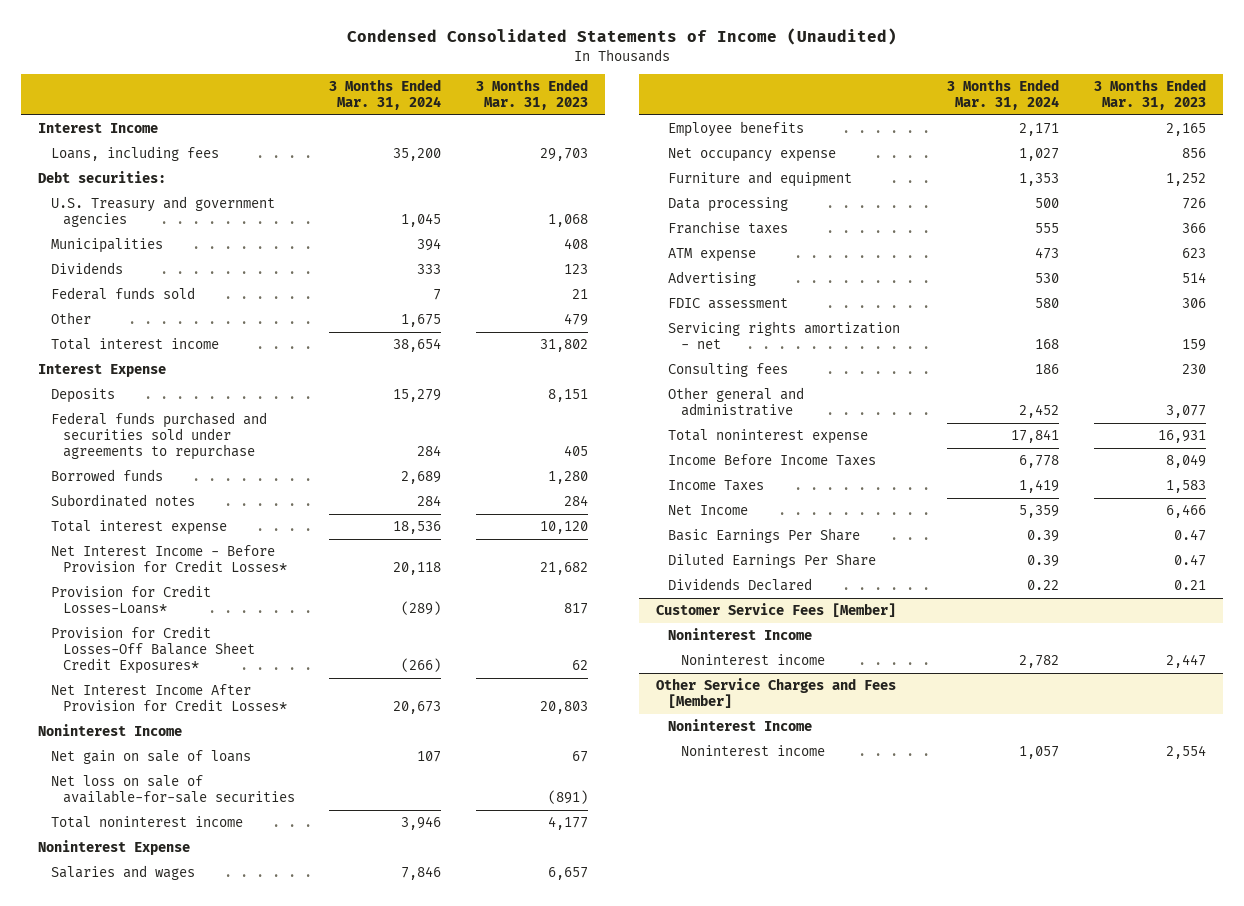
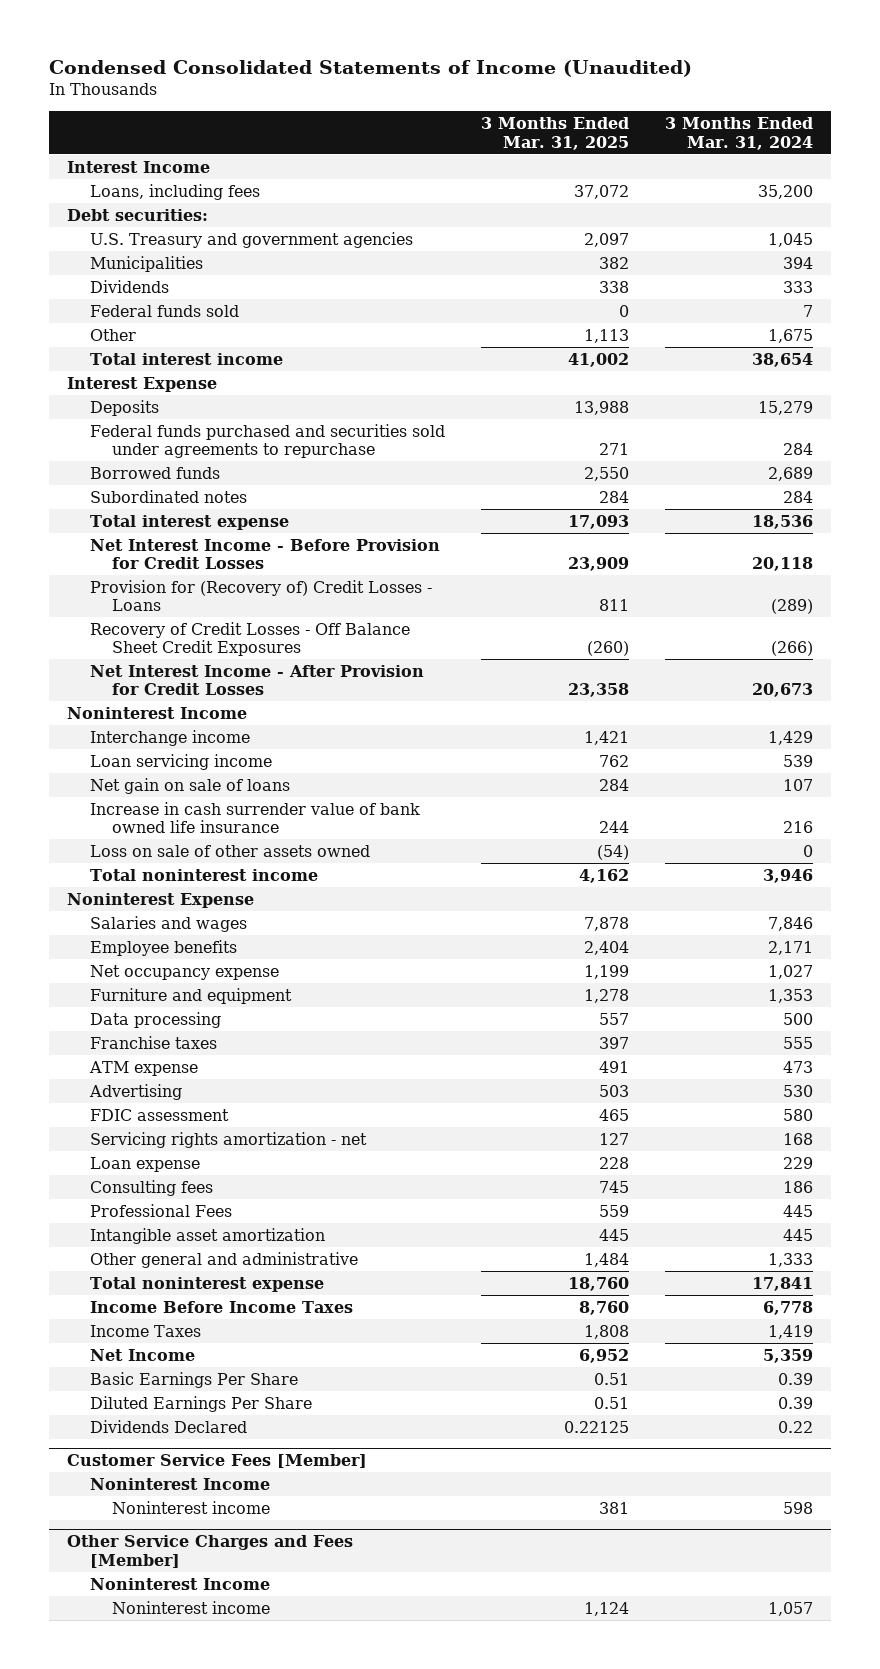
- | 3 Months Ended Mar. 31, 2024 | 3 Months Ended Mar. 31, 2023
+ | 3 Months Ended Mar. 31, 2025 | 3 Months Ended Mar. 31, 2024
- Net Interest Income - Before Provision for Credit Losses* | 20,118 | 21,682
- Provision for Credit Losses-Loans* | (289) | 817
- Provision for Credit Losses-Off Balance Sheet Credit Exposures* | (266) | 62
- Net Interest Income After Provision for Credit Losses* | 20,673 | 20,803
+ Net Interest Income - Before Provision for Credit Losses | 23,909 | 20,118
+ Provision for (Recovery of) Credit Losses - Loans | 811 | (289)
+ Recovery of Credit Losses - Off Balance Sheet Credit Exposures | (260) | (266)
+ Net Interest Income - After Provision for Credit Losses | 23,358 | 20,673
+ Interchange income | 1,421 | 1,429
+ Loan servicing income | 762 | 539
- Net loss on sale of available-for-sale securities | | (891)
+ Increase in cash surrender value of bank owned life insurance | 244 | 216
+ Loss on sale of other assets owned | (54) | 0
+ Loan expense | 228 | 229
- Other general and administrative | 2,452 | 3,077
+ Professional Fees | 559 | 445
+ Intangible asset amortization | 445 | 445
+ Other general and administrative | 1,484 | 1,333
@ Customer Service Fees [Member]
- Noninterest income | 2,782 | 2,447
+ Noninterest income | 381 | 598

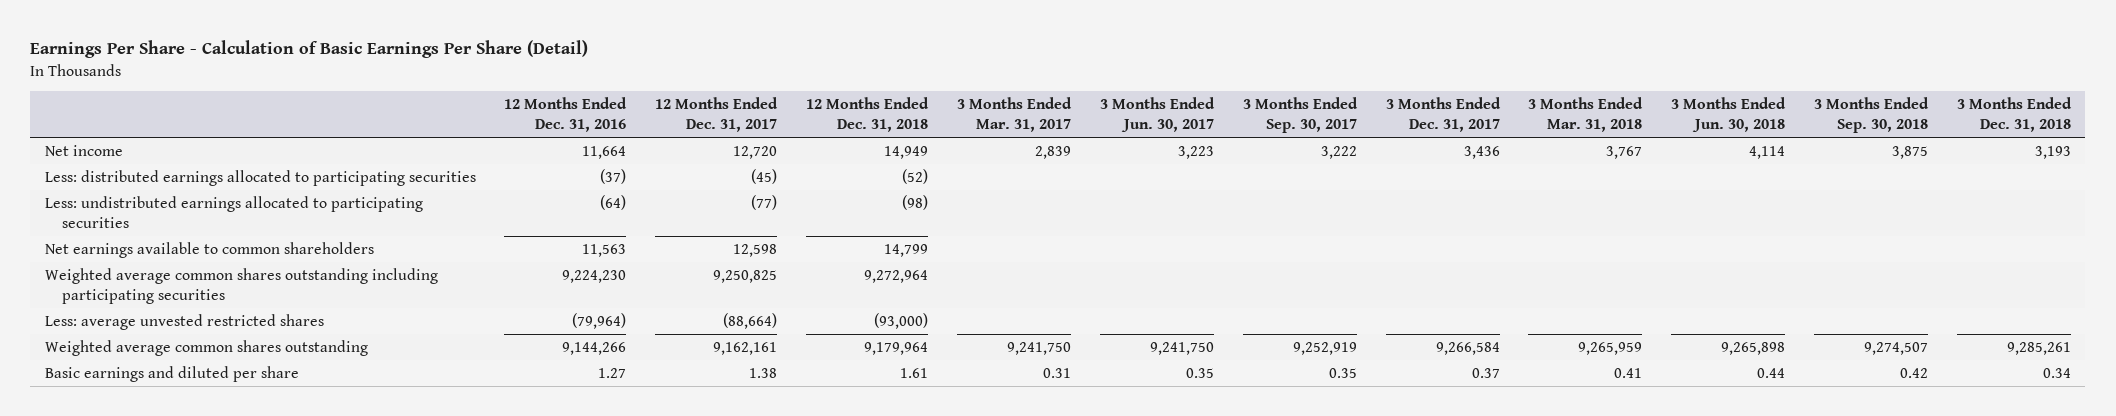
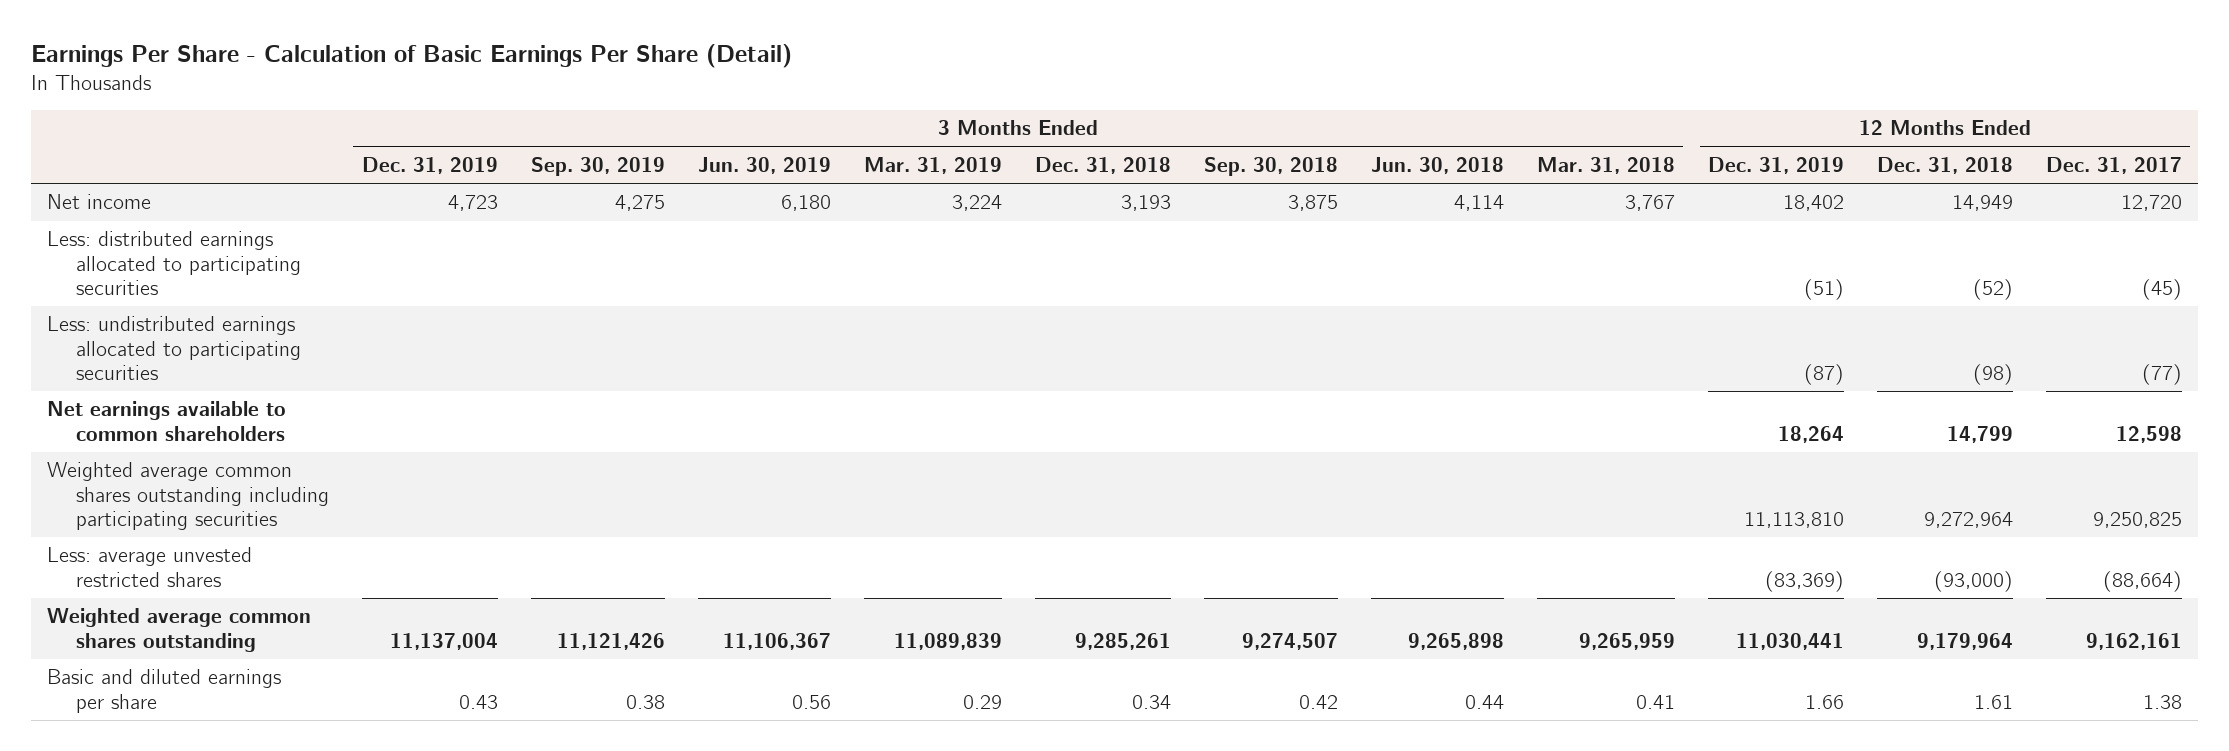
- | 12 Months Ended Dec. 31, 2016 | 12 Months Ended Dec. 31, 2017 | 12 Months Ended Dec. 31, 2018 | 3 Months Ended Mar. 31, 2017 | 3 Months Ended Jun. 30, 2017 | 3 Months Ended Sep. 30, 2017 | 3 Months Ended Dec. 31, 2017 | 3 Months Ended Mar. 31, 2018 | 3 Months Ended Jun. 30, 2018 | 3 Months Ended Sep. 30, 2018 | 3 Months Ended Dec. 31, 2018
+ | 3 Months Ended Dec. 31, 2019 | 3 Months Ended Sep. 30, 2019 | 3 Months Ended Jun. 30, 2019 | 3 Months Ended Mar. 31, 2019 | 3 Months Ended Dec. 31, 2018 | 3 Months Ended Sep. 30, 2018 | 3 Months Ended Jun. 30, 2018 | 3 Months Ended Mar. 31, 2018 | 12 Months Ended Dec. 31, 2019 | 12 Months Ended Dec. 31, 2018 | 12 Months Ended Dec. 31, 2017
- Basic earnings and diluted per share | 1.27 | 1.38 | 1.61 | 0.31 | 0.35 | 0.35 | 0.37 | 0.41 | 0.44 | 0.42 | 0.34
+ Basic and diluted earnings per share | 0.43 | 0.38 | 0.56 | 0.29 | 0.34 | 0.42 | 0.44 | 0.41 | 1.66 | 1.61 | 1.38

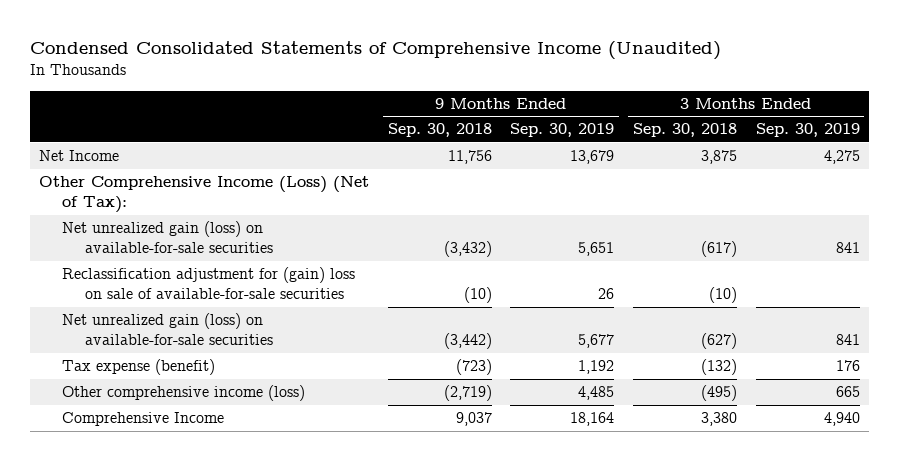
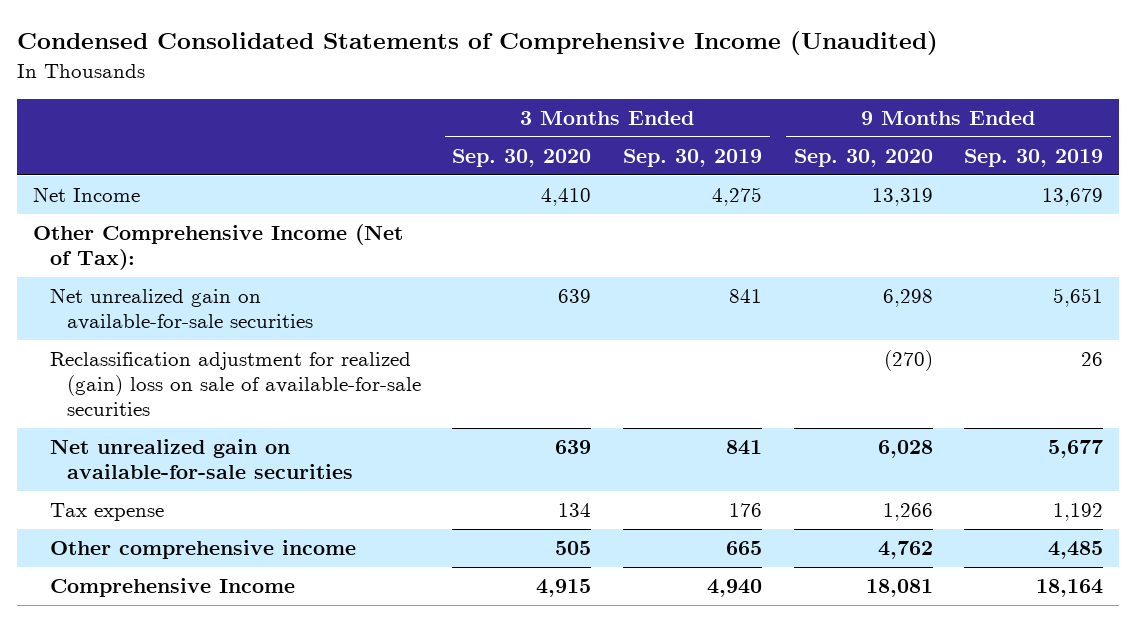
- | 9 Months Ended Sep. 30, 2018 | 9 Months Ended Sep. 30, 2019 | 3 Months Ended Sep. 30, 2018 | 3 Months Ended Sep. 30, 2019
+ | 3 Months Ended Sep. 30, 2020 | 3 Months Ended Sep. 30, 2019 | 9 Months Ended Sep. 30, 2020 | 9 Months Ended Sep. 30, 2019
- Other Comprehensive Income (Loss) (Net of Tax):
- Net unrealized gain (loss) on available-for-sale securities | (3,432) | 5,651 | (617) | 841
- Reclassification adjustment for (gain) loss on sale of available-for-sale securities | (10) | 26 | (10) |
- Net unrealized gain (loss) on available-for-sale securities | (3,442) | 5,677 | (627) | 841
- Tax expense (benefit) | (723) | 1,192 | (132) | 176
- Other comprehensive income (loss) | (2,719) | 4,485 | (495) | 665
+ Other Comprehensive Income (Net of Tax):
+ Net unrealized gain on available-for-sale securities | 639 | 841 | 6,298 | 5,651
+ Reclassification adjustment for realized (gain) loss on sale of available-for-sale securities | | | (270) | 26
+ Net unrealized gain on available-for-sale securities | 639 | 841 | 6,028 | 5,677
+ Tax expense | 134 | 176 | 1,266 | 1,192
+ Other comprehensive income | 505 | 665 | 4,762 | 4,485

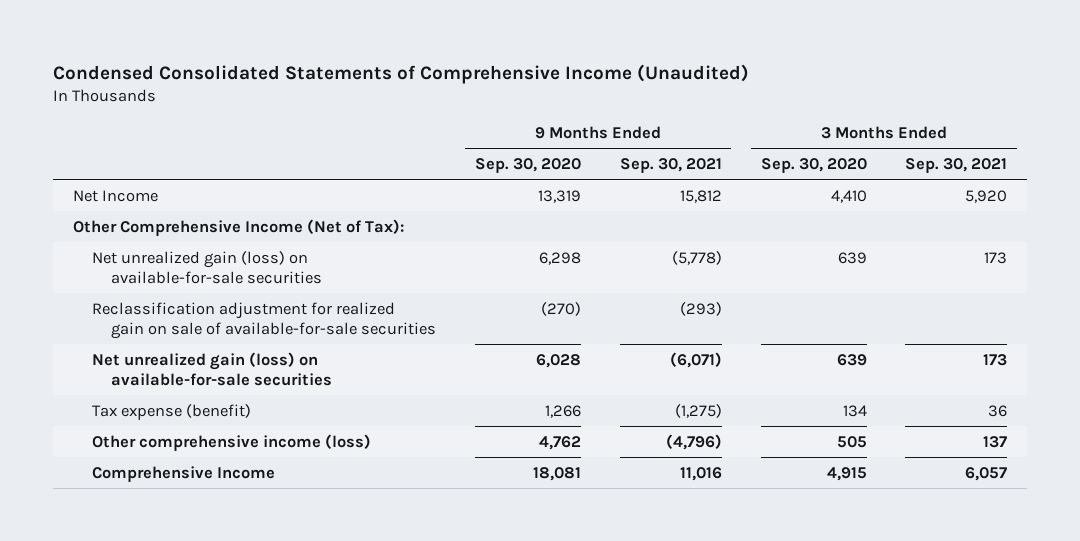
- | 3 Months Ended Sep. 30, 2020 | 3 Months Ended Sep. 30, 2019 | 9 Months Ended Sep. 30, 2020 | 9 Months Ended Sep. 30, 2019
+ | 9 Months Ended Sep. 30, 2020 | 9 Months Ended Sep. 30, 2021 | 3 Months Ended Sep. 30, 2020 | 3 Months Ended Sep. 30, 2021
- Net unrealized gain on available-for-sale securities | 639 | 841 | 6,298 | 5,651
- Reclassification adjustment for realized (gain) loss on sale of available-for-sale securities | | | (270) | 26
- Net unrealized gain on available-for-sale securities | 639 | 841 | 6,028 | 5,677
- Tax expense | 134 | 176 | 1,266 | 1,192
- Other comprehensive income | 505 | 665 | 4,762 | 4,485
+ Net unrealized gain (loss) on available-for-sale securities | 6,298 | (5,778) | 639 | 173
+ Reclassification adjustment for realized gain on sale of available-for-sale securities | (270) | (293) | |
+ Net unrealized gain (loss) on available-for-sale securities | 6,028 | (6,071) | 639 | 173
+ Tax expense (benefit) | 1,266 | (1,275) | 134 | 36
+ Other comprehensive income (loss) | 4,762 | (4,796) | 505 | 137

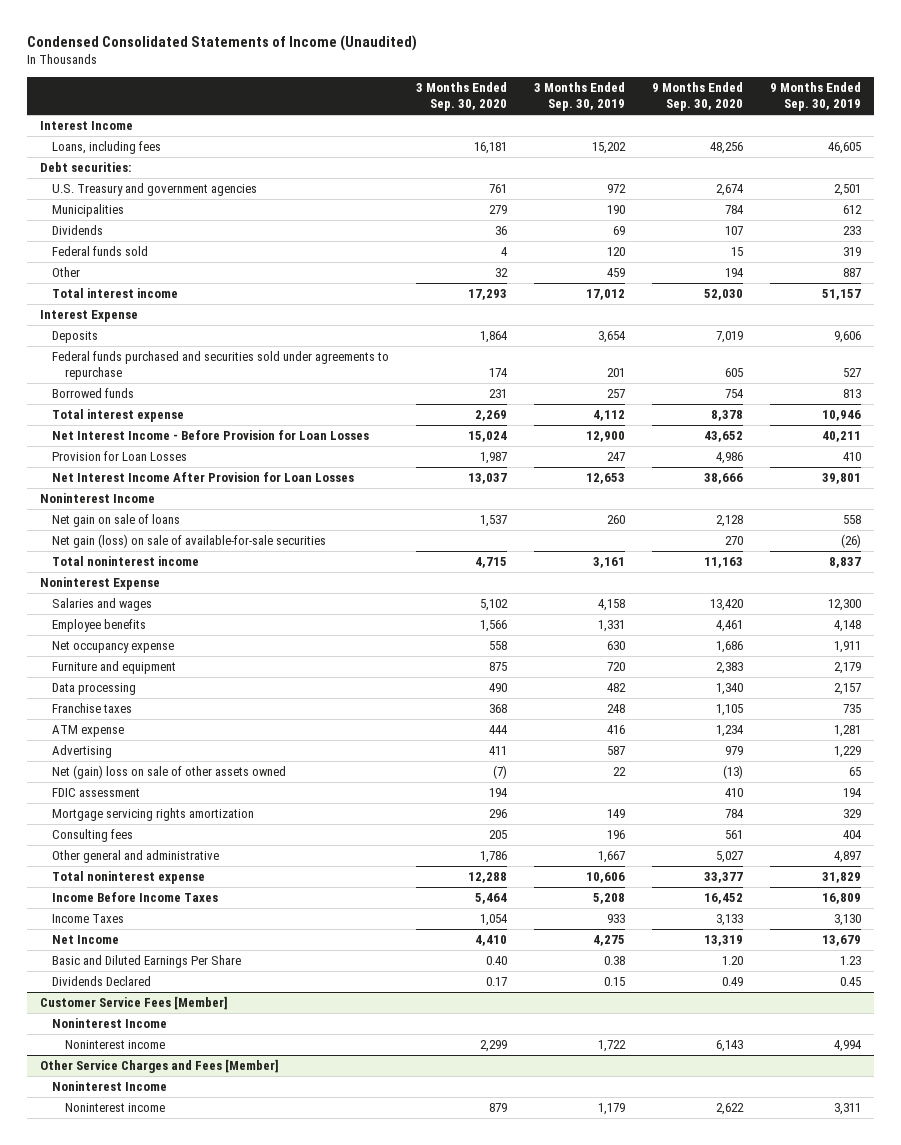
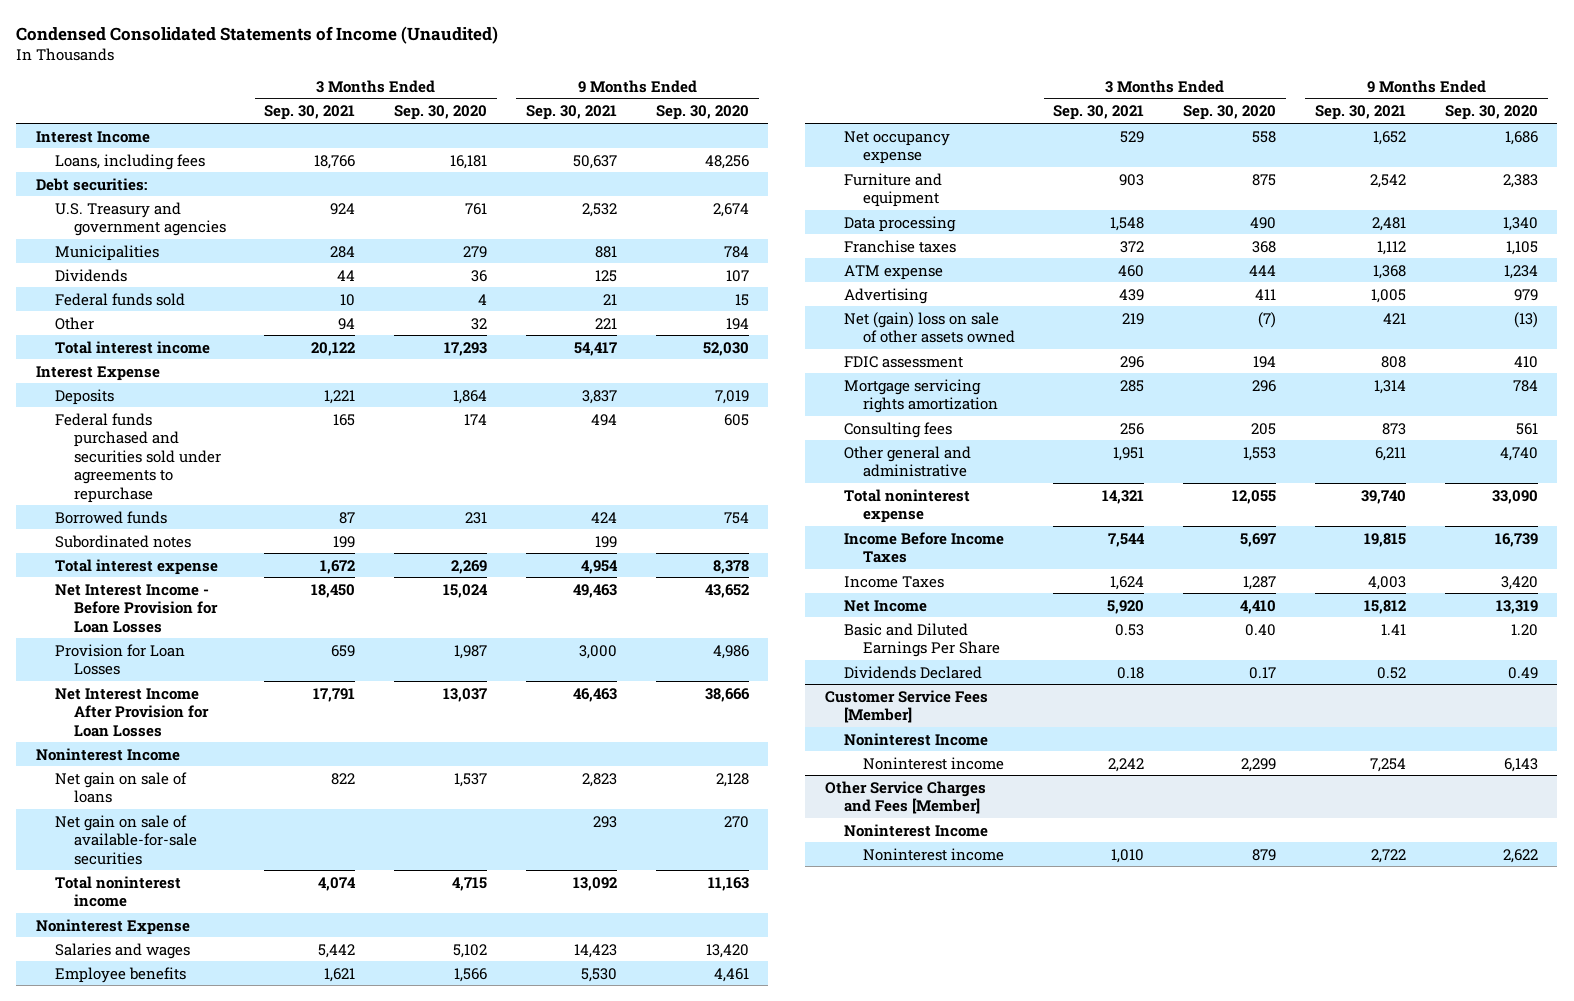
- | 3 Months Ended Sep. 30, 2020 | 3 Months Ended Sep. 30, 2019 | 9 Months Ended Sep. 30, 2020 | 9 Months Ended Sep. 30, 2019
+ | 3 Months Ended Sep. 30, 2021 | 3 Months Ended Sep. 30, 2020 | 9 Months Ended Sep. 30, 2021 | 9 Months Ended Sep. 30, 2020
+ Subordinated notes | 199 | | 199 |
- Net gain (loss) on sale of available-for-sale securities | | | 270 | (26)
+ Net gain on sale of available-for-sale securities | | | 293 | 270
- Other general and administrative | 1,786 | 1,667 | 5,027 | 4,897
- Total noninterest expense | 12,288 | 10,606 | 33,377 | 31,829
- Income Before Income Taxes | 5,464 | 5,208 | 16,452 | 16,809
- Income Taxes | 1,054 | 933 | 3,133 | 3,130
+ Other general and administrative | 1,951 | 1,553 | 6,211 | 4,740
+ Total noninterest expense | 14,321 | 12,055 | 39,740 | 33,090
+ Income Before Income Taxes | 7,544 | 5,697 | 19,815 | 16,739
+ Income Taxes | 1,624 | 1,287 | 4,003 | 3,420

